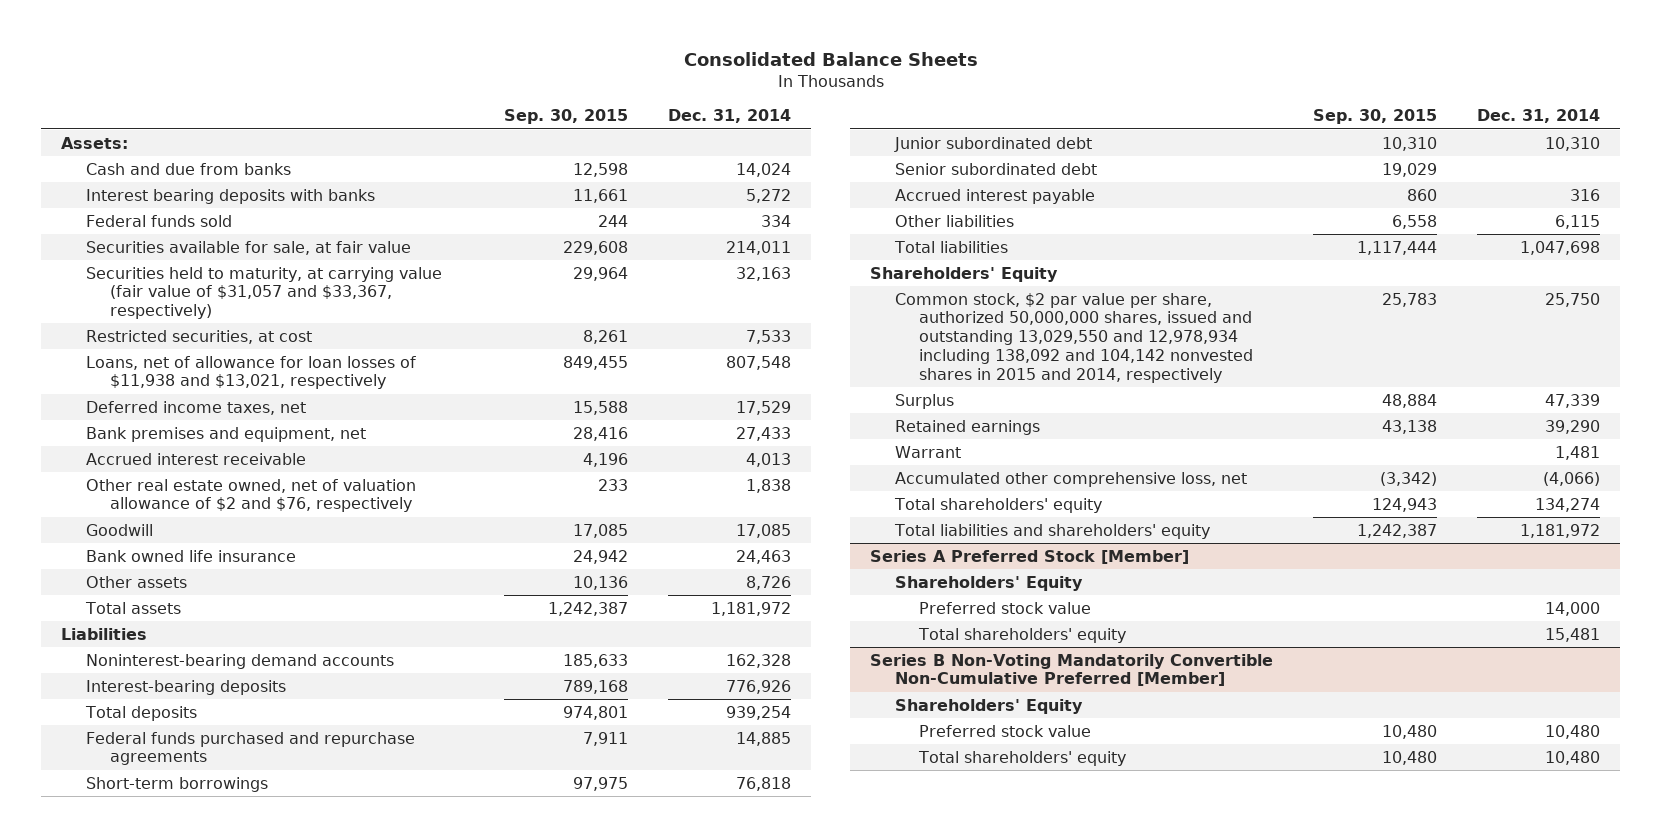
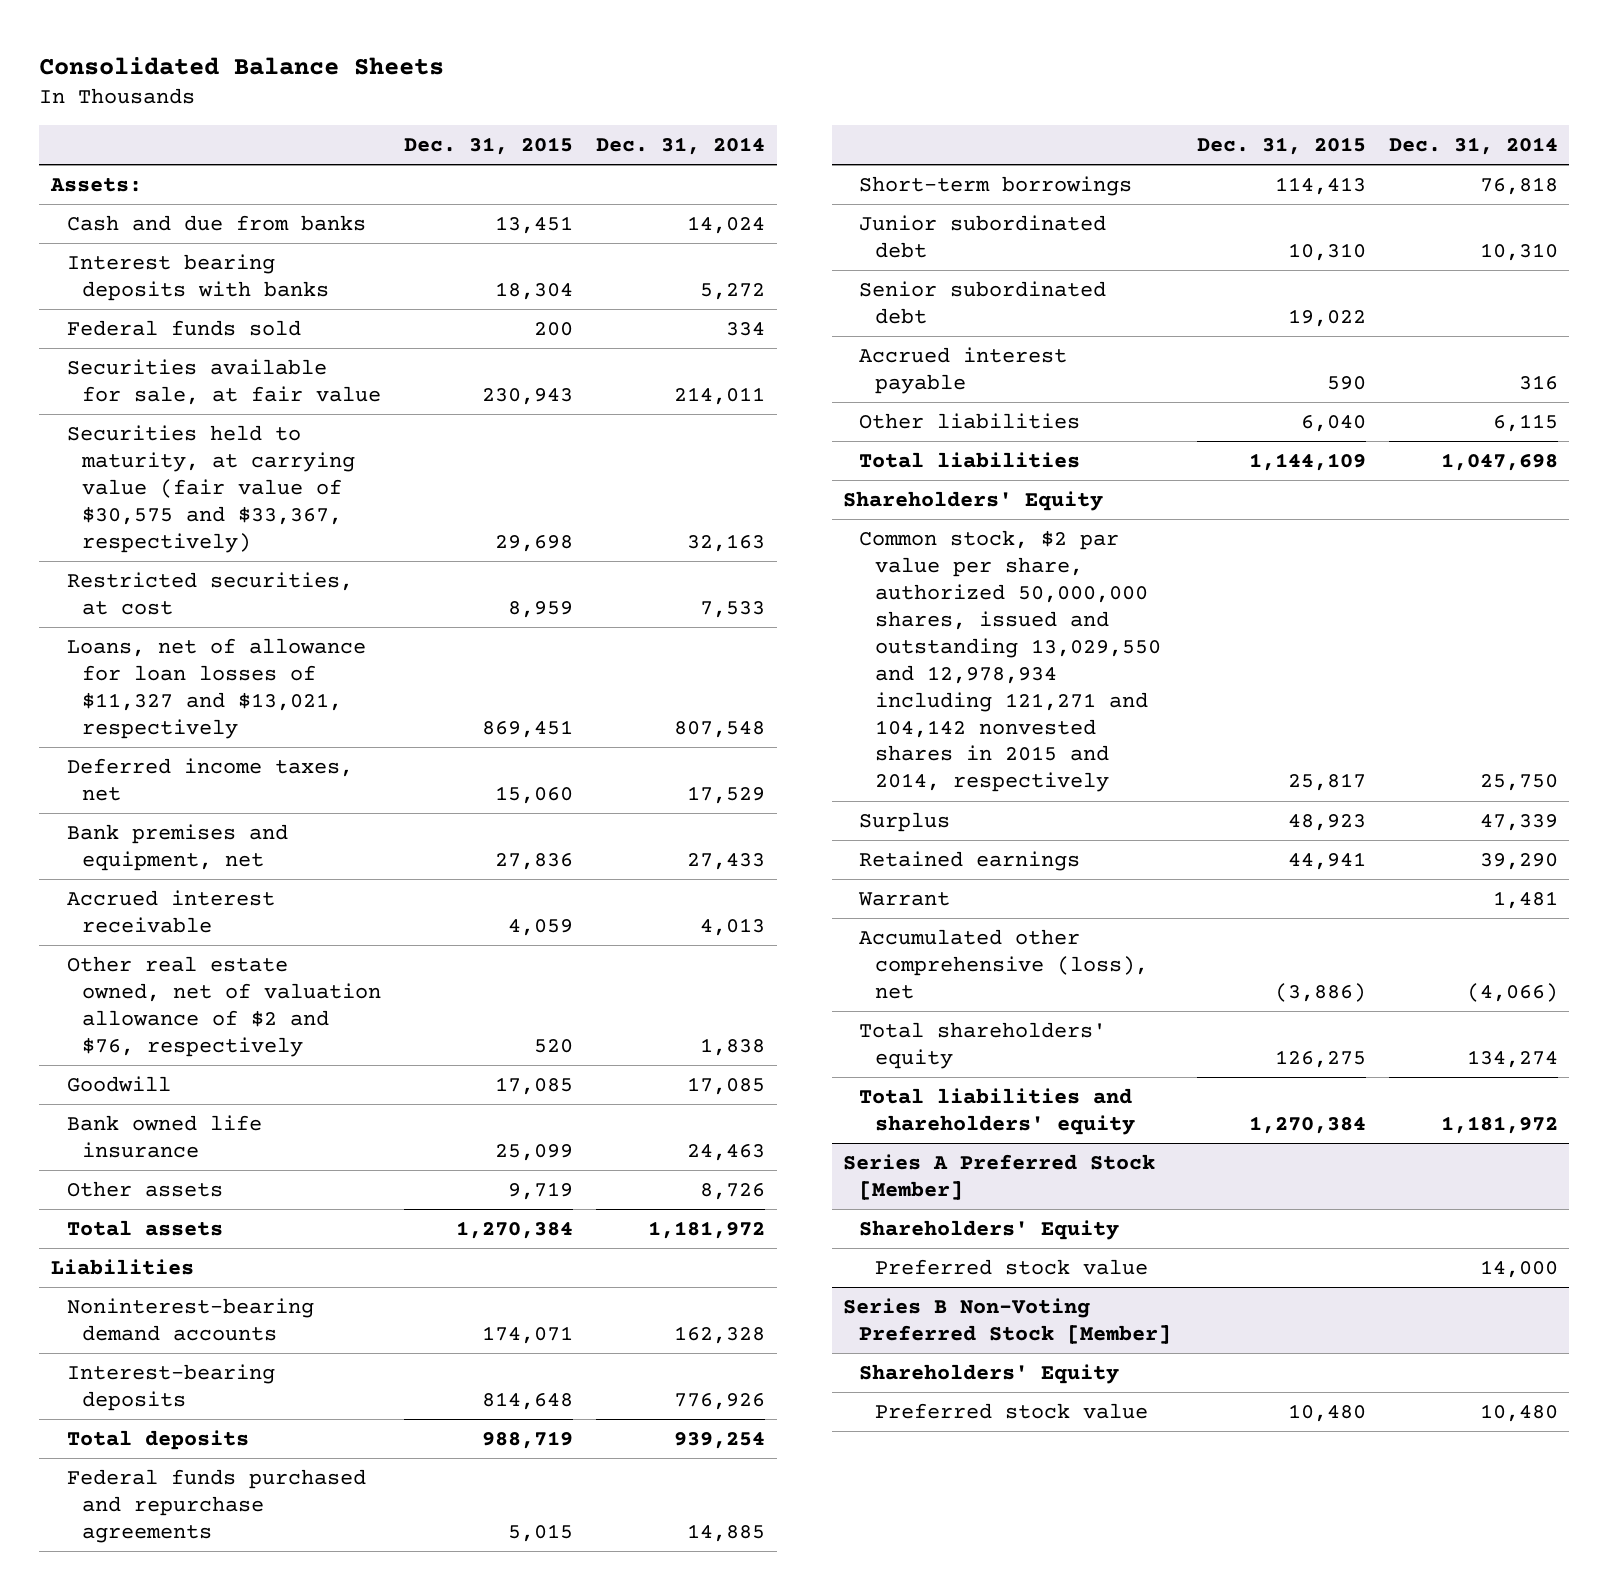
- | Sep. 30, 2015 | Dec. 31, 2014
+ | Dec. 31, 2015 | Dec. 31, 2014
- Securities held to maturity, at carrying value (fair value of $31,057 and $33,367, respectively) | 29,964 | 32,163
+ Securities held to maturity, at carrying value (fair value of $30,575 and $33,367, respectively) | 29,698 | 32,163
- Loans, net of allowance for loan losses of $11,938 and $13,021, respectively | 849,455 | 807,548
+ Loans, net of allowance for loan losses of $11,327 and $13,021, respectively | 869,451 | 807,548
- Common stock, $2 par value per share, authorized 50,000,000 shares, issued and outstanding 13,029,550 and 12,978,934 including 138,092 and 104,142 nonvested shares in 2015 and 2014, respectively | 25,783 | 25,750
+ Common stock, $2 par value per share, authorized 50,000,000 shares, issued and outstanding 13,029,550 and 12,978,934 including 121,271 and 104,142 nonvested shares in 2015 and 2014, respectively | 25,817 | 25,750
- Accumulated other comprehensive loss, net | (3,342) | (4,066)
+ Accumulated other comprehensive (loss), net | (3,886) | (4,066)
@ Series A Preferred Stock [Member]
- Total shareholders' equity | | 15,481
- Series B Non-Voting Mandatorily Convertible Non-Cumulative Preferred [Member]
+ Series B Non-Voting Preferred Stock [Member]
- Total shareholders' equity | 10,480 | 10,480

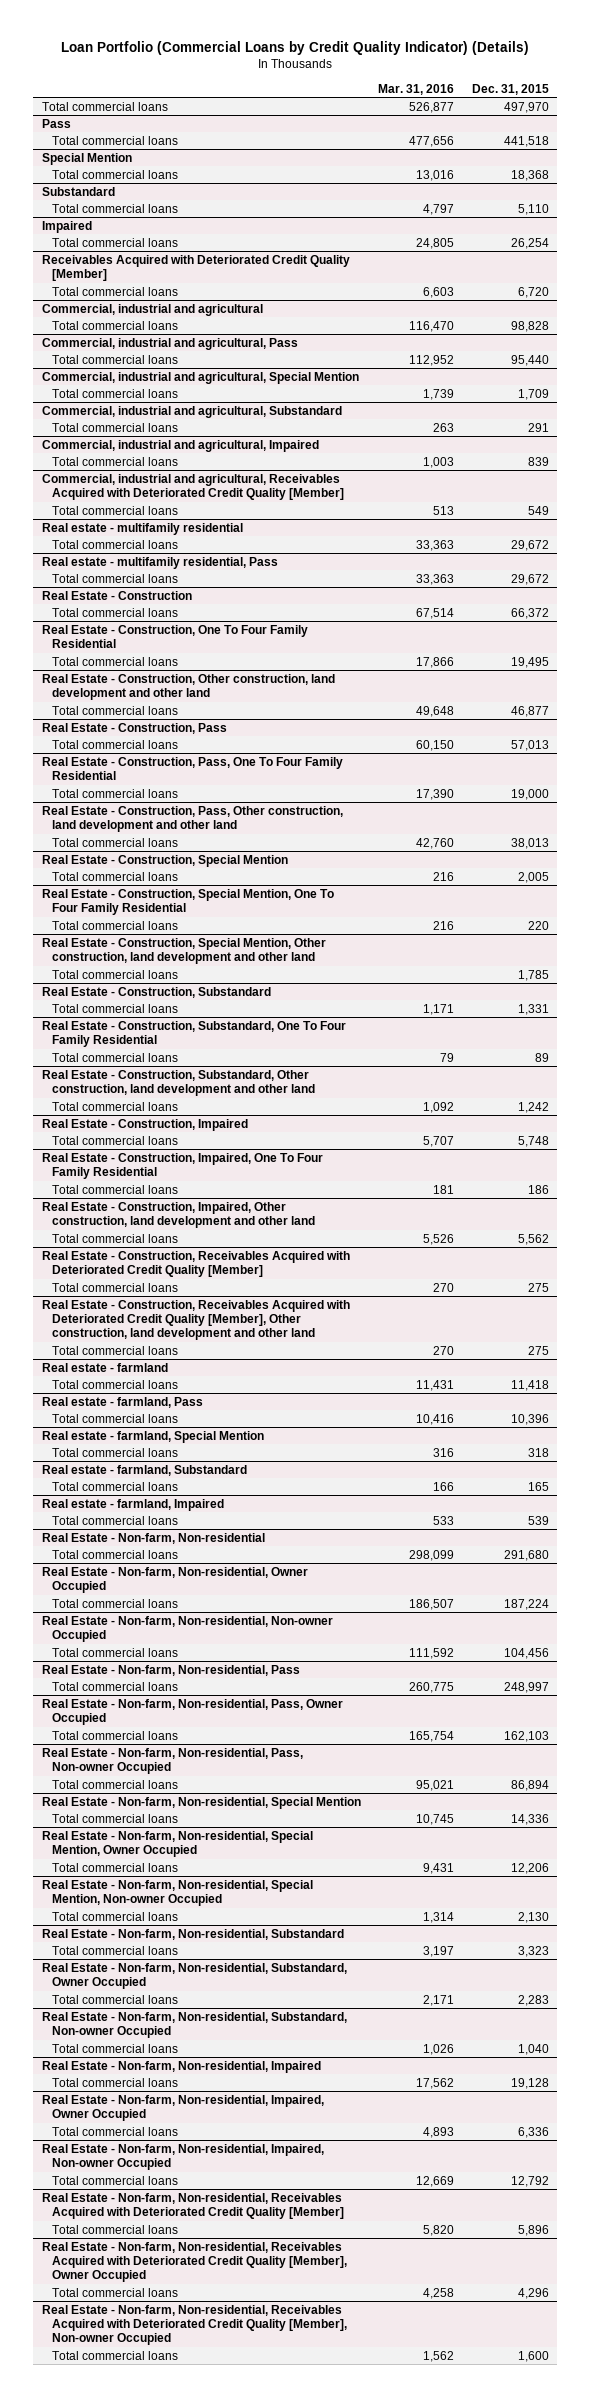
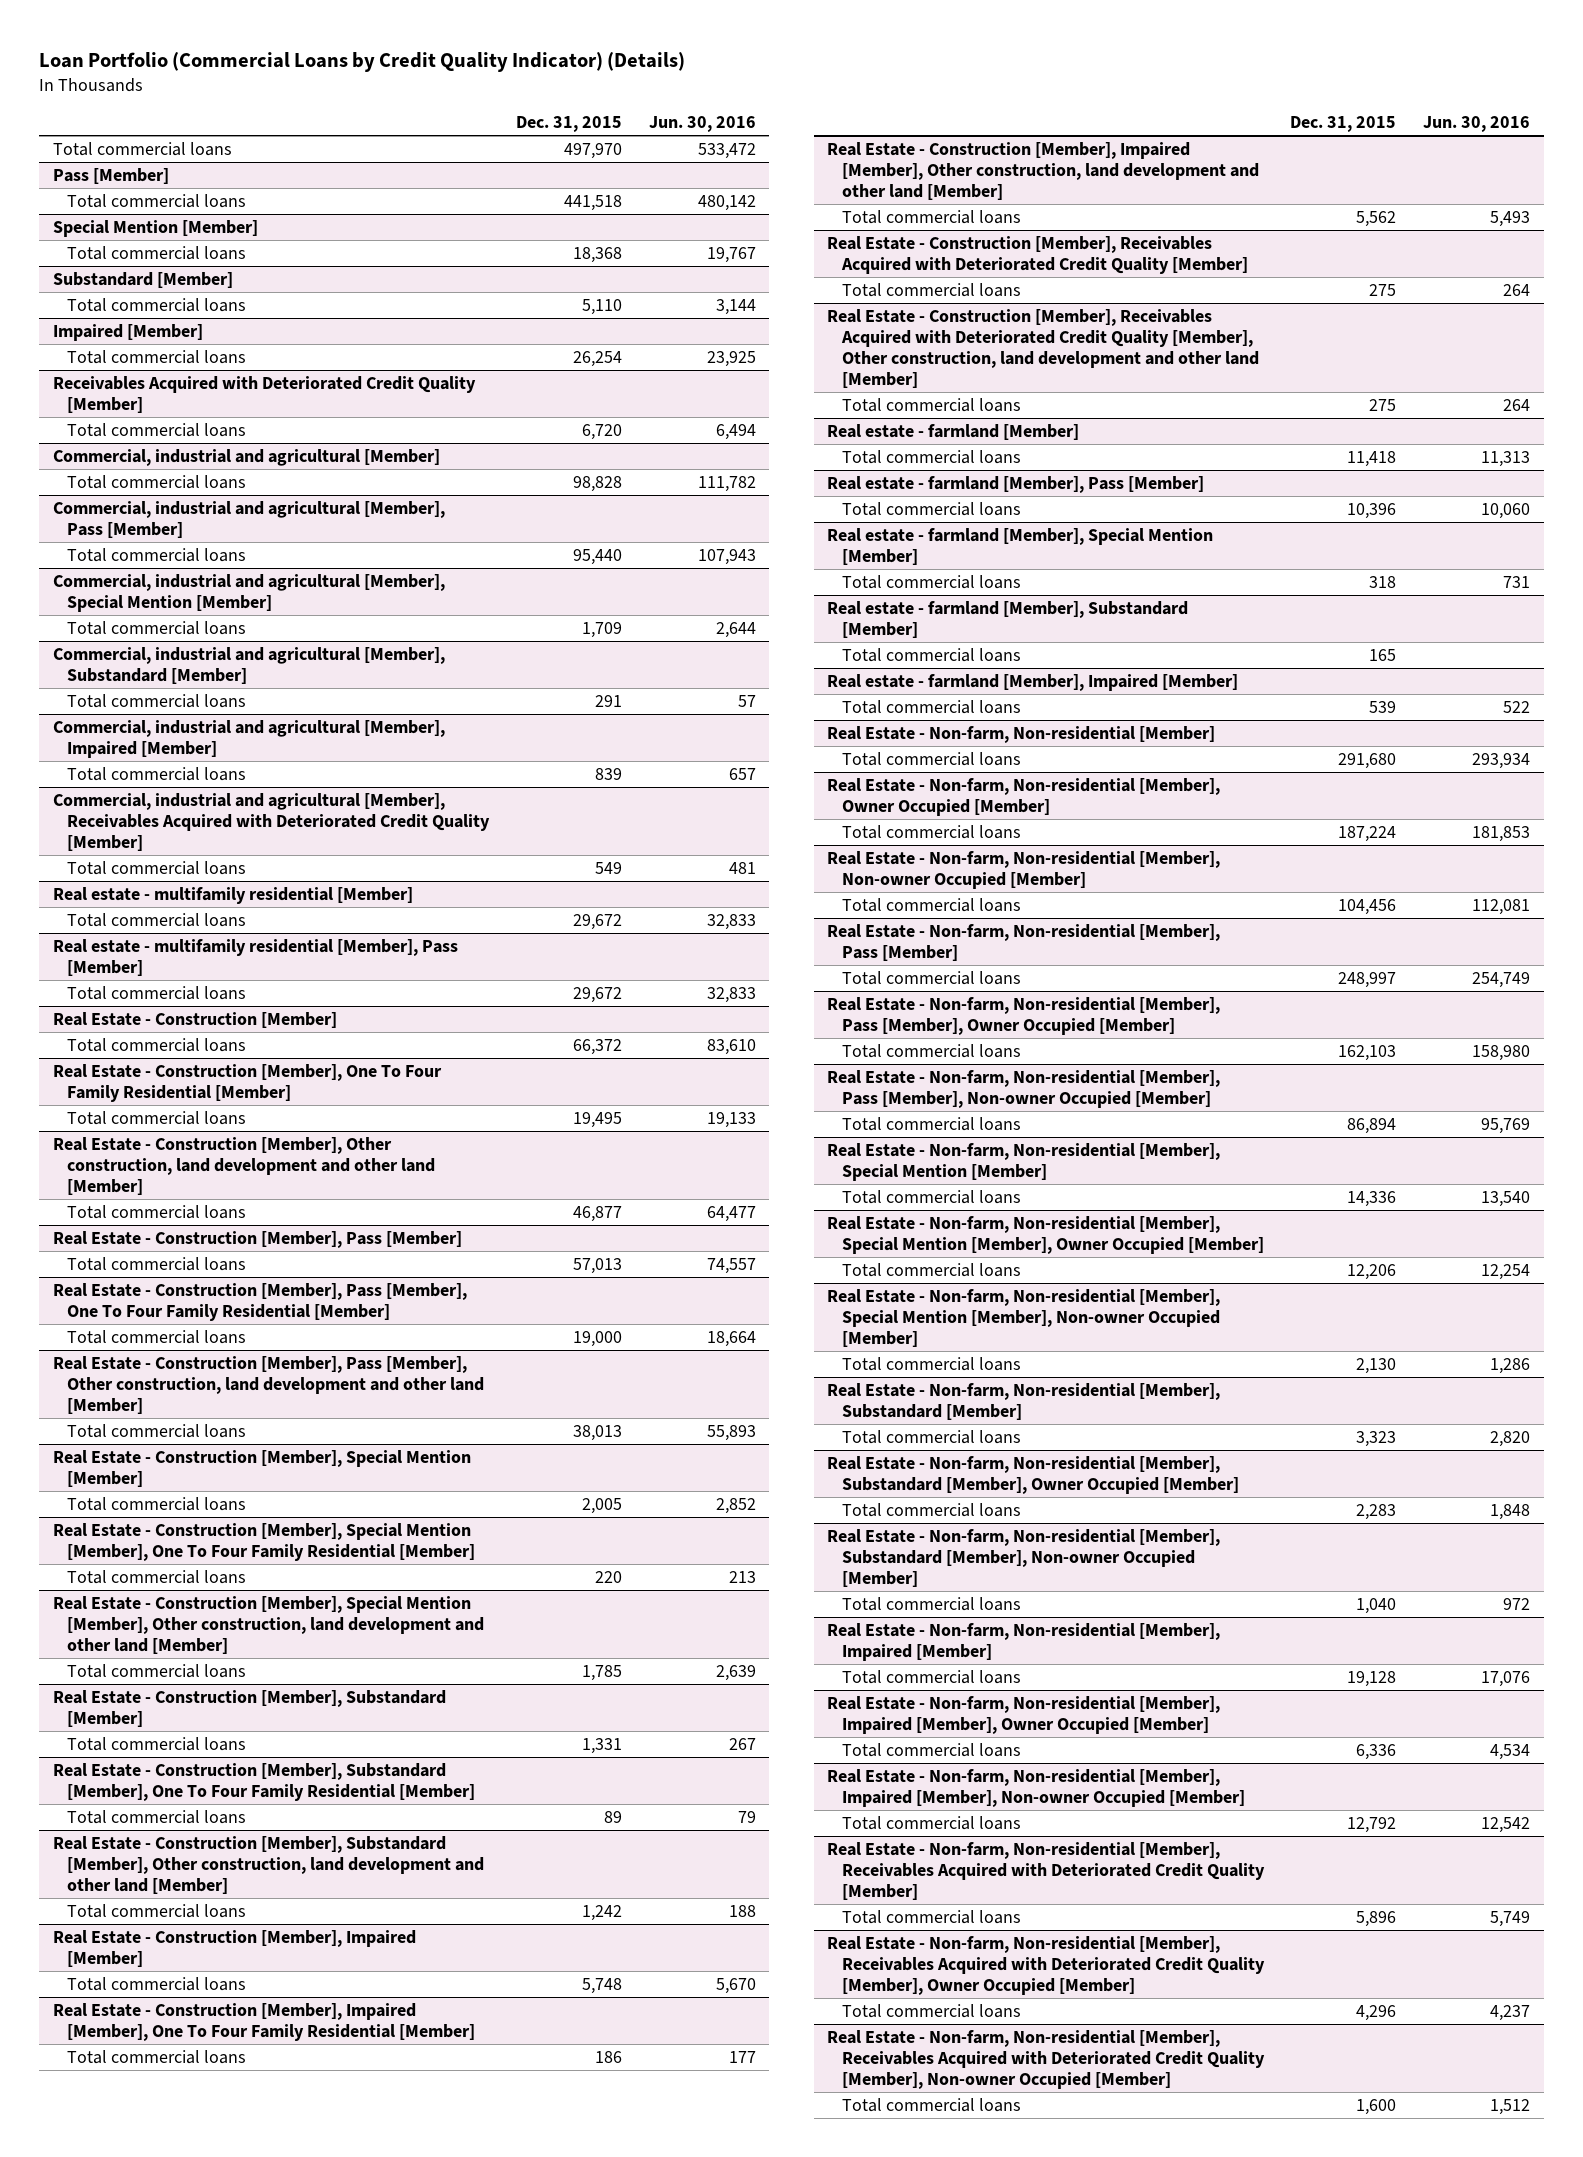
- | Mar. 31, 2016 | Dec. 31, 2015
+ | Dec. 31, 2015 | Jun. 30, 2016
- Pass
+ Pass [Member]
- Special Mention
+ Special Mention [Member]
- Substandard
+ Substandard [Member]
- Impaired
+ Impaired [Member]
- Commercial, industrial and agricultural
+ Commercial, industrial and agricultural [Member]
- Commercial, industrial and agricultural, Pass
+ Commercial, industrial and agricultural [Member], Pass [Member]
- Commercial, industrial and agricultural, Special Mention
+ Commercial, industrial and agricultural [Member], Special Mention [Member]
- Commercial, industrial and agricultural, Substandard
+ Commercial, industrial and agricultural [Member], Substandard [Member]
- Commercial, industrial and agricultural, Impaired
+ Commercial, industrial and agricultural [Member], Impaired [Member]
- Commercial, industrial and agricultural, Receivables Acquired with Deteriorated Credit Quality [Member]
+ Commercial, industrial and agricultural [Member], Receivables Acquired with Deteriorated Credit Quality [Member]
- Real estate - multifamily residential
+ Real estate - multifamily residential [Member]
- Real estate - multifamily residential, Pass
+ Real estate - multifamily residential [Member], Pass [Member]
- Real Estate - Construction
+ Real Estate - Construction [Member]
- Real Estate - Construction, One To Four Family Residential
+ Real Estate - Construction [Member], One To Four Family Residential [Member]
- Real Estate - Construction, Other construction, land development and other land
+ Real Estate - Construction [Member], Other construction, land development and other land [Member]
- Real Estate - Construction, Pass
+ Real Estate - Construction [Member], Pass [Member]
- Real Estate - Construction, Pass, One To Four Family Residential
+ Real Estate - Construction [Member], Pass [Member], One To Four Family Residential [Member]
- Real Estate - Construction, Pass, Other construction, land development and other land
+ Real Estate - Construction [Member], Pass [Member], Other construction, land development and other land [Member]
- Real Estate - Construction, Special Mention
+ Real Estate - Construction [Member], Special Mention [Member]
- Real Estate - Construction, Special Mention, One To Four Family Residential
+ Real Estate - Construction [Member], Special Mention [Member], One To Four Family Residential [Member]
- Real Estate - Construction, Special Mention, Other construction, land development and other land
+ Real Estate - Construction [Member], Special Mention [Member], Other construction, land development and other land [Member]
- Real Estate - Construction, Substandard
+ Real Estate - Construction [Member], Substandard [Member]
- Real Estate - Construction, Substandard, One To Four Family Residential
+ Real Estate - Construction [Member], Substandard [Member], One To Four Family Residential [Member]
- Real Estate - Construction, Substandard, Other construction, land development and other land
+ Real Estate - Construction [Member], Substandard [Member], Other construction, land development and other land [Member]
- Real Estate - Construction, Impaired
+ Real Estate - Construction [Member], Impaired [Member]
- Real Estate - Construction, Impaired, One To Four Family Residential
+ Real Estate - Construction [Member], Impaired [Member], One To Four Family Residential [Member]
- Real Estate - Construction, Impaired, Other construction, land development and other land
+ Real Estate - Construction [Member], Impaired [Member], Other construction, land development and other land [Member]
- Real Estate - Construction, Receivables Acquired with Deteriorated Credit Quality [Member]
+ Real Estate - Construction [Member], Receivables Acquired with Deteriorated Credit Quality [Member]
- Real Estate - Construction, Receivables Acquired with Deteriorated Credit Quality [Member], Other construction, land development and other land
+ Real Estate - Construction [Member], Receivables Acquired with Deteriorated Credit Quality [Member], Other construction, land development and other land [Member]
- Real estate - farmland
+ Real estate - farmland [Member]
- Real estate - farmland, Pass
+ Real estate - farmland [Member], Pass [Member]
- Real estate - farmland, Special Mention
+ Real estate - farmland [Member], Special Mention [Member]
- Real estate - farmland, Substandard
+ Real estate - farmland [Member], Substandard [Member]
- Real estate - farmland, Impaired
+ Real estate - farmland [Member], Impaired [Member]
- Real Estate - Non-farm, Non-residential
+ Real Estate - Non-farm, Non-residential [Member]
- Real Estate - Non-farm, Non-residential, Owner Occupied
+ Real Estate - Non-farm, Non-residential [Member], Owner Occupied [Member]
- Real Estate - Non-farm, Non-residential, Non-owner Occupied
+ Real Estate - Non-farm, Non-residential [Member], Non-owner Occupied [Member]
- Real Estate - Non-farm, Non-residential, Pass
+ Real Estate - Non-farm, Non-residential [Member], Pass [Member]
- Real Estate - Non-farm, Non-residential, Pass, Owner Occupied
+ Real Estate - Non-farm, Non-residential [Member], Pass [Member], Owner Occupied [Member]
- Real Estate - Non-farm, Non-residential, Pass, Non-owner Occupied
+ Real Estate - Non-farm, Non-residential [Member], Pass [Member], Non-owner Occupied [Member]
- Real Estate - Non-farm, Non-residential, Special Mention
+ Real Estate - Non-farm, Non-residential [Member], Special Mention [Member]
- Real Estate - Non-farm, Non-residential, Special Mention, Owner Occupied
+ Real Estate - Non-farm, Non-residential [Member], Special Mention [Member], Owner Occupied [Member]
- Real Estate - Non-farm, Non-residential, Special Mention, Non-owner Occupied
+ Real Estate - Non-farm, Non-residential [Member], Special Mention [Member], Non-owner Occupied [Member]
- Real Estate - Non-farm, Non-residential, Substandard
+ Real Estate - Non-farm, Non-residential [Member], Substandard [Member]
- Real Estate - Non-farm, Non-residential, Substandard, Owner Occupied
+ Real Estate - Non-farm, Non-residential [Member], Substandard [Member], Owner Occupied [Member]
- Real Estate - Non-farm, Non-residential, Substandard, Non-owner Occupied
+ Real Estate - Non-farm, Non-residential [Member], Substandard [Member], Non-owner Occupied [Member]
- Real Estate - Non-farm, Non-residential, Impaired
+ Real Estate - Non-farm, Non-residential [Member], Impaired [Member]
- Real Estate - Non-farm, Non-residential, Impaired, Owner Occupied
+ Real Estate - Non-farm, Non-residential [Member], Impaired [Member], Owner Occupied [Member]
- Real Estate - Non-farm, Non-residential, Impaired, Non-owner Occupied
+ Real Estate - Non-farm, Non-residential [Member], Impaired [Member], Non-owner Occupied [Member]
- Real Estate - Non-farm, Non-residential, Receivables Acquired with Deteriorated Credit Quality [Member]
+ Real Estate - Non-farm, Non-residential [Member], Receivables Acquired with Deteriorated Credit Quality [Member]
- Real Estate - Non-farm, Non-residential, Receivables Acquired with Deteriorated Credit Quality [Member], Owner Occupied
+ Real Estate - Non-farm, Non-residential [Member], Receivables Acquired with Deteriorated Credit Quality [Member], Owner Occupied [Member]
- Real Estate - Non-farm, Non-residential, Receivables Acquired with Deteriorated Credit Quality [Member], Non-owner Occupied
+ Real Estate - Non-farm, Non-residential [Member], Receivables Acquired with Deteriorated Credit Quality [Member], Non-owner Occupied [Member]

